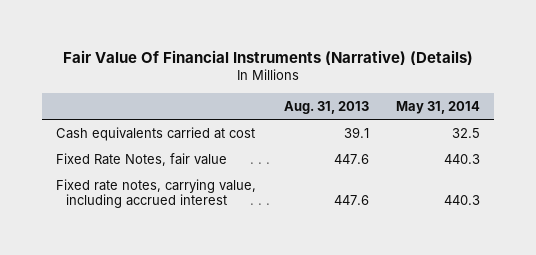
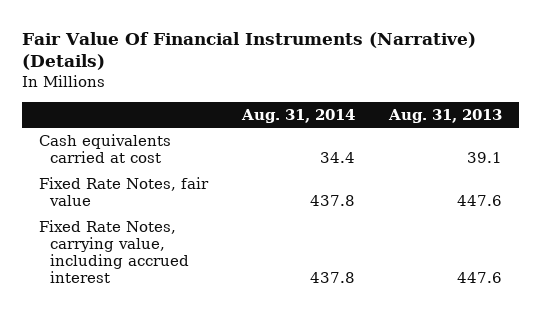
- | Aug. 31, 2013 | May 31, 2014
+ | Aug. 31, 2014 | Aug. 31, 2013
- Fixed rate notes, carrying value, including accrued interest | 447.6 | 440.3
+ Fixed Rate Notes, carrying value, including accrued interest | 437.8 | 447.6

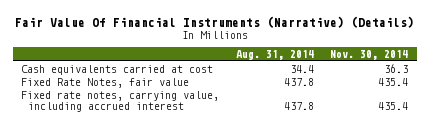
- | Aug. 31, 2014 | Aug. 31, 2013
+ | Aug. 31, 2014 | Nov. 30, 2014
- Fixed Rate Notes, carrying value, including accrued interest | 437.8 | 447.6
+ Fixed rate notes, carrying value, including accrued interest | 437.8 | 435.4

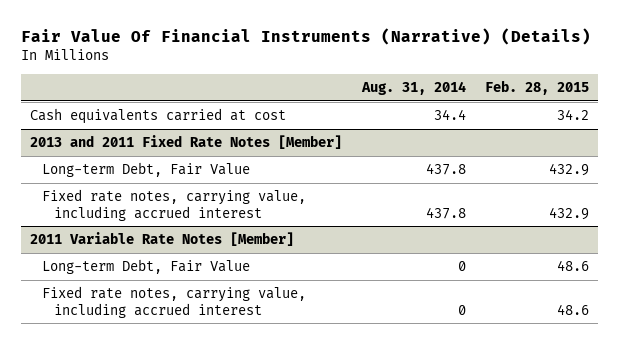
- | Aug. 31, 2014 | Nov. 30, 2014
+ | Aug. 31, 2014 | Feb. 28, 2015
- Fixed Rate Notes, fair value | 437.8 | 435.4
+ 2013 and 2011 Fixed Rate Notes [Member]
+ Long-term Debt, Fair Value | 437.8 | 432.9
+ 2011 Variable Rate Notes [Member]
+ Long-term Debt, Fair Value | 0 | 48.6
+ Fixed rate notes, carrying value, including accrued interest | 0 | 48.6

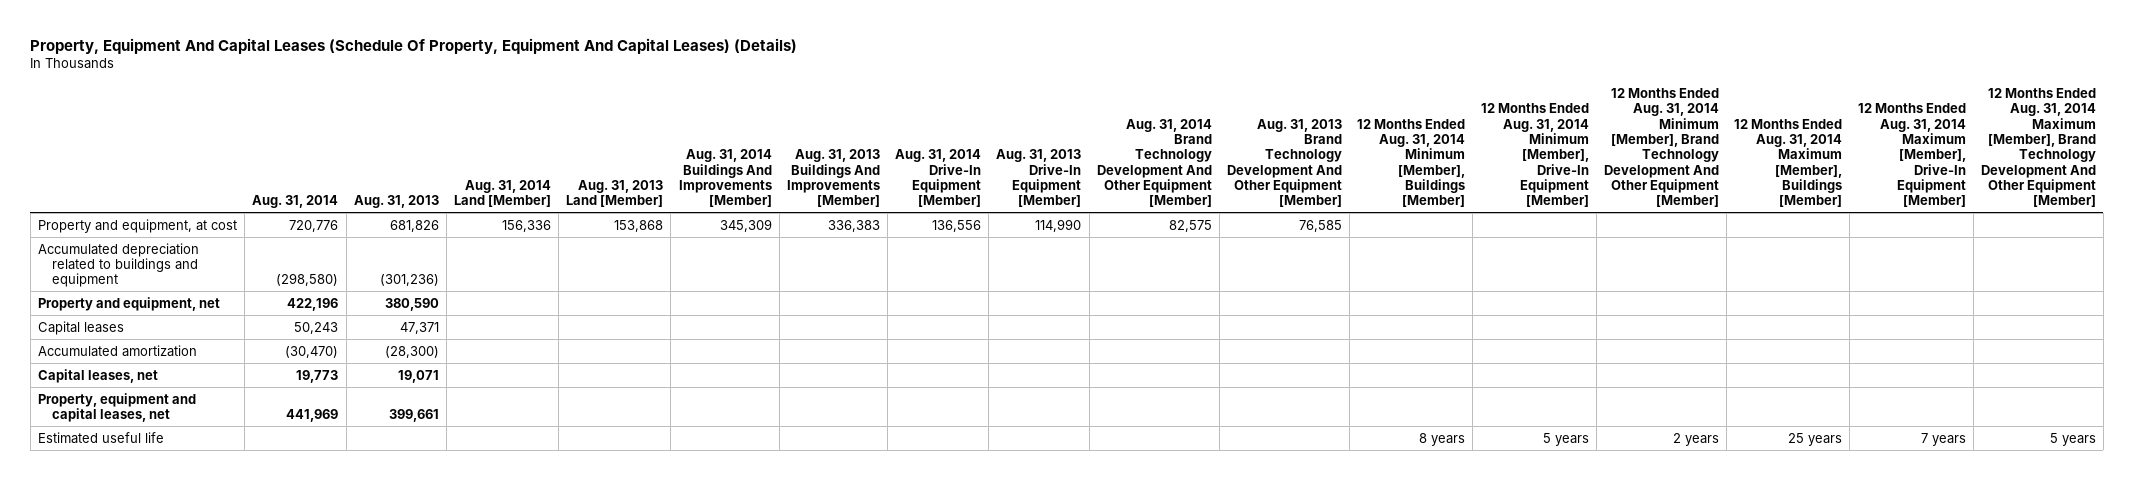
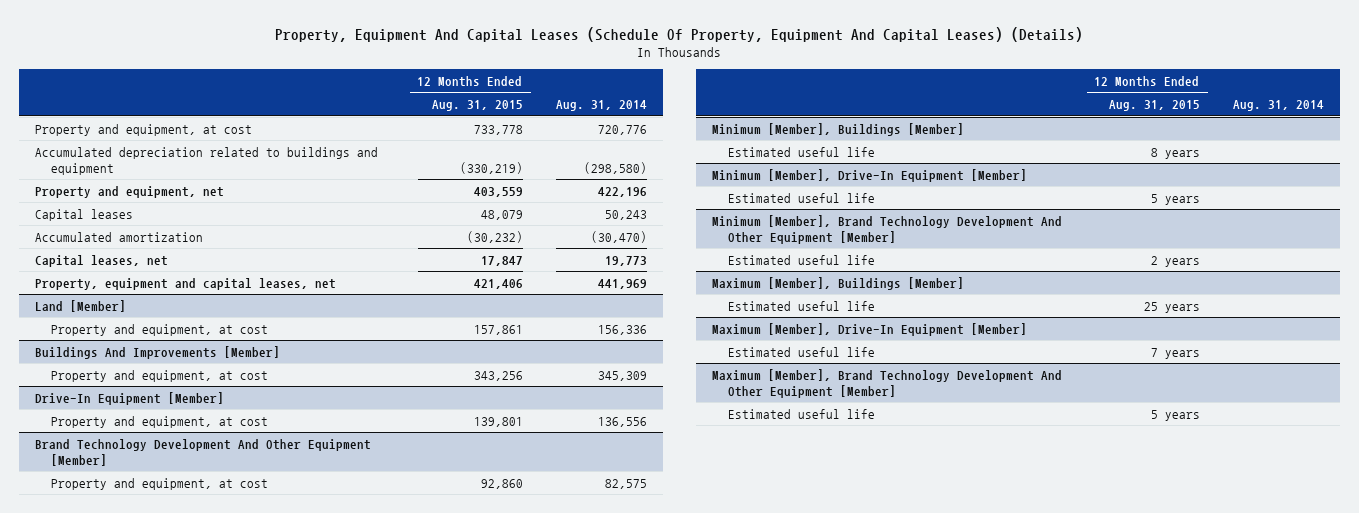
- | Aug. 31, 2014 | Aug. 31, 2013 | Aug. 31, 2014 Land [Member] | Aug. 31, 2013 Land [Member] | Aug. 31, 2014 Buildings And Improvements [Member] | Aug. 31, 2013 Buildings And Improvements [Member] | Aug. 31, 2014 Drive-In Equipment [Member] | Aug. 31, 2013 Drive-In Equipment [Member] | Aug. 31, 2014 Brand Technology Development And Other Equipment [Member] | Aug. 31, 2013 Brand Technology Development And Other Equipment [Member] | 12 Months Ended Aug. 31, 2014 Minimum [Member], Buildings [Member] | 12 Months Ended Aug. 31, 2014 Minimum [Member], Drive-In Equipment [Member] | 12 Months Ended Aug. 31, 2014 Minimum [Member], Brand Technology Development And Other Equipment [Member] | 12 Months Ended Aug. 31, 2014 Maximum [Member], Buildings [Member] | 12 Months Ended Aug. 31, 2014 Maximum [Member], Drive-In Equipment [Member] | 12 Months Ended Aug. 31, 2014 Maximum [Member], Brand Technology Development And Other Equipment [Member]
+ | 12 Months Ended Aug. 31, 2015 | Aug. 31, 2014
+ Land [Member]
+ Property and equipment, at cost | 157,861 | 156,336
+ Buildings And Improvements [Member]
+ Property and equipment, at cost | 343,256 | 345,309
+ Drive-In Equipment [Member]
+ Property and equipment, at cost | 139,801 | 136,556
+ Brand Technology Development And Other Equipment [Member]
+ Property and equipment, at cost | 92,860 | 82,575
+ Minimum [Member], Buildings [Member]
+ Minimum [Member], Drive-In Equipment [Member]
+ Estimated useful life | 5 years |
+ Minimum [Member], Brand Technology Development And Other Equipment [Member]
+ Estimated useful life | 2 years |
+ Maximum [Member], Buildings [Member]
+ Estimated useful life | 25 years |
+ Maximum [Member], Drive-In Equipment [Member]
+ Estimated useful life | 7 years |
+ Maximum [Member], Brand Technology Development And Other Equipment [Member]
+ Estimated useful life | 5 years |

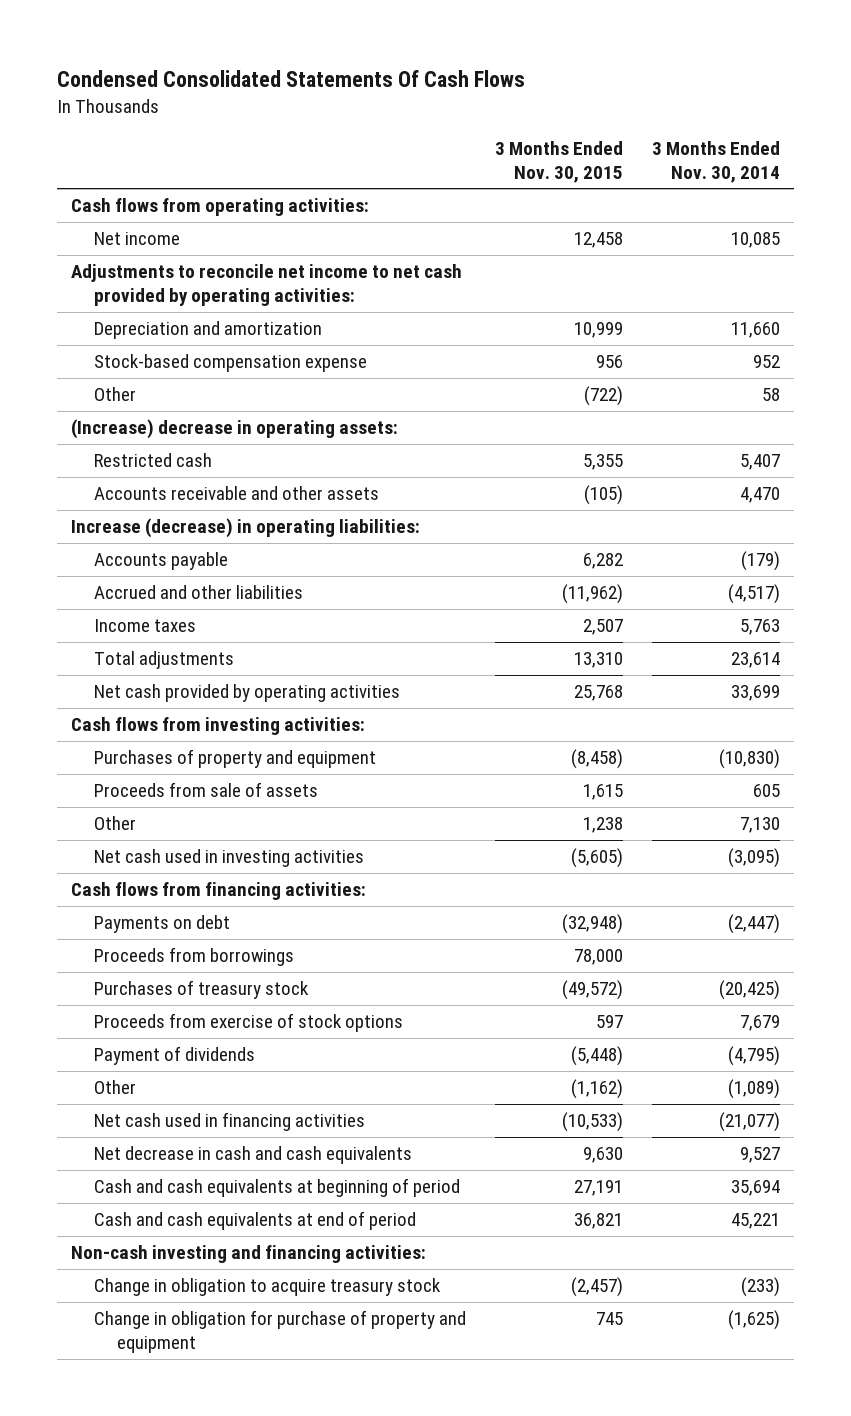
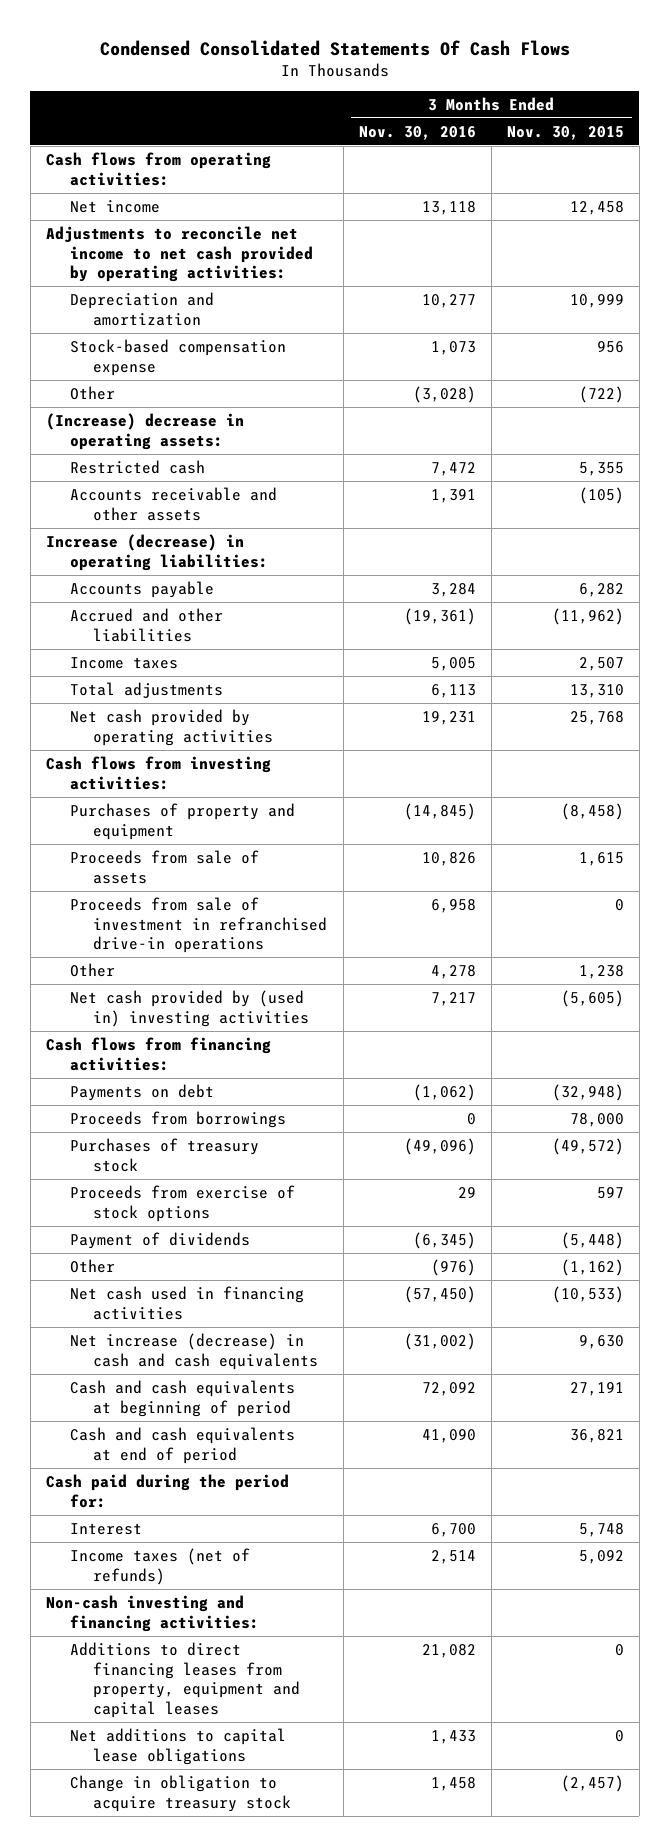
- | 3 Months Ended Nov. 30, 2015 | 3 Months Ended Nov. 30, 2014
+ | 3 Months Ended Nov. 30, 2016 | 3 Months Ended Nov. 30, 2015
+ Proceeds from sale of investment in refranchised drive-in operations | 6,958 | 0
- Net cash used in investing activities | (5,605) | (3,095)
+ Net cash provided by (used in) investing activities | 7,217 | (5,605)
- Net decrease in cash and cash equivalents | 9,630 | 9,527
+ Net increase (decrease) in cash and cash equivalents | (31,002) | 9,630
+ Cash paid during the period for:
+ Interest | 6,700 | 5,748
+ Income taxes (net of refunds) | 2,514 | 5,092
+ Additions to direct financing leases from property, equipment and capital leases | 21,082 | 0
+ Net additions to capital lease obligations | 1,433 | 0
- Change in obligation for purchase of property and equipment | 745 | (1,625)

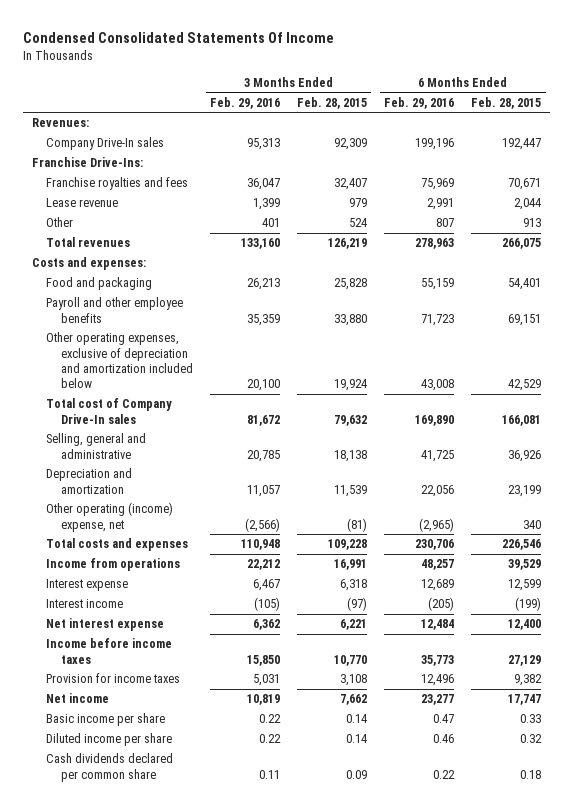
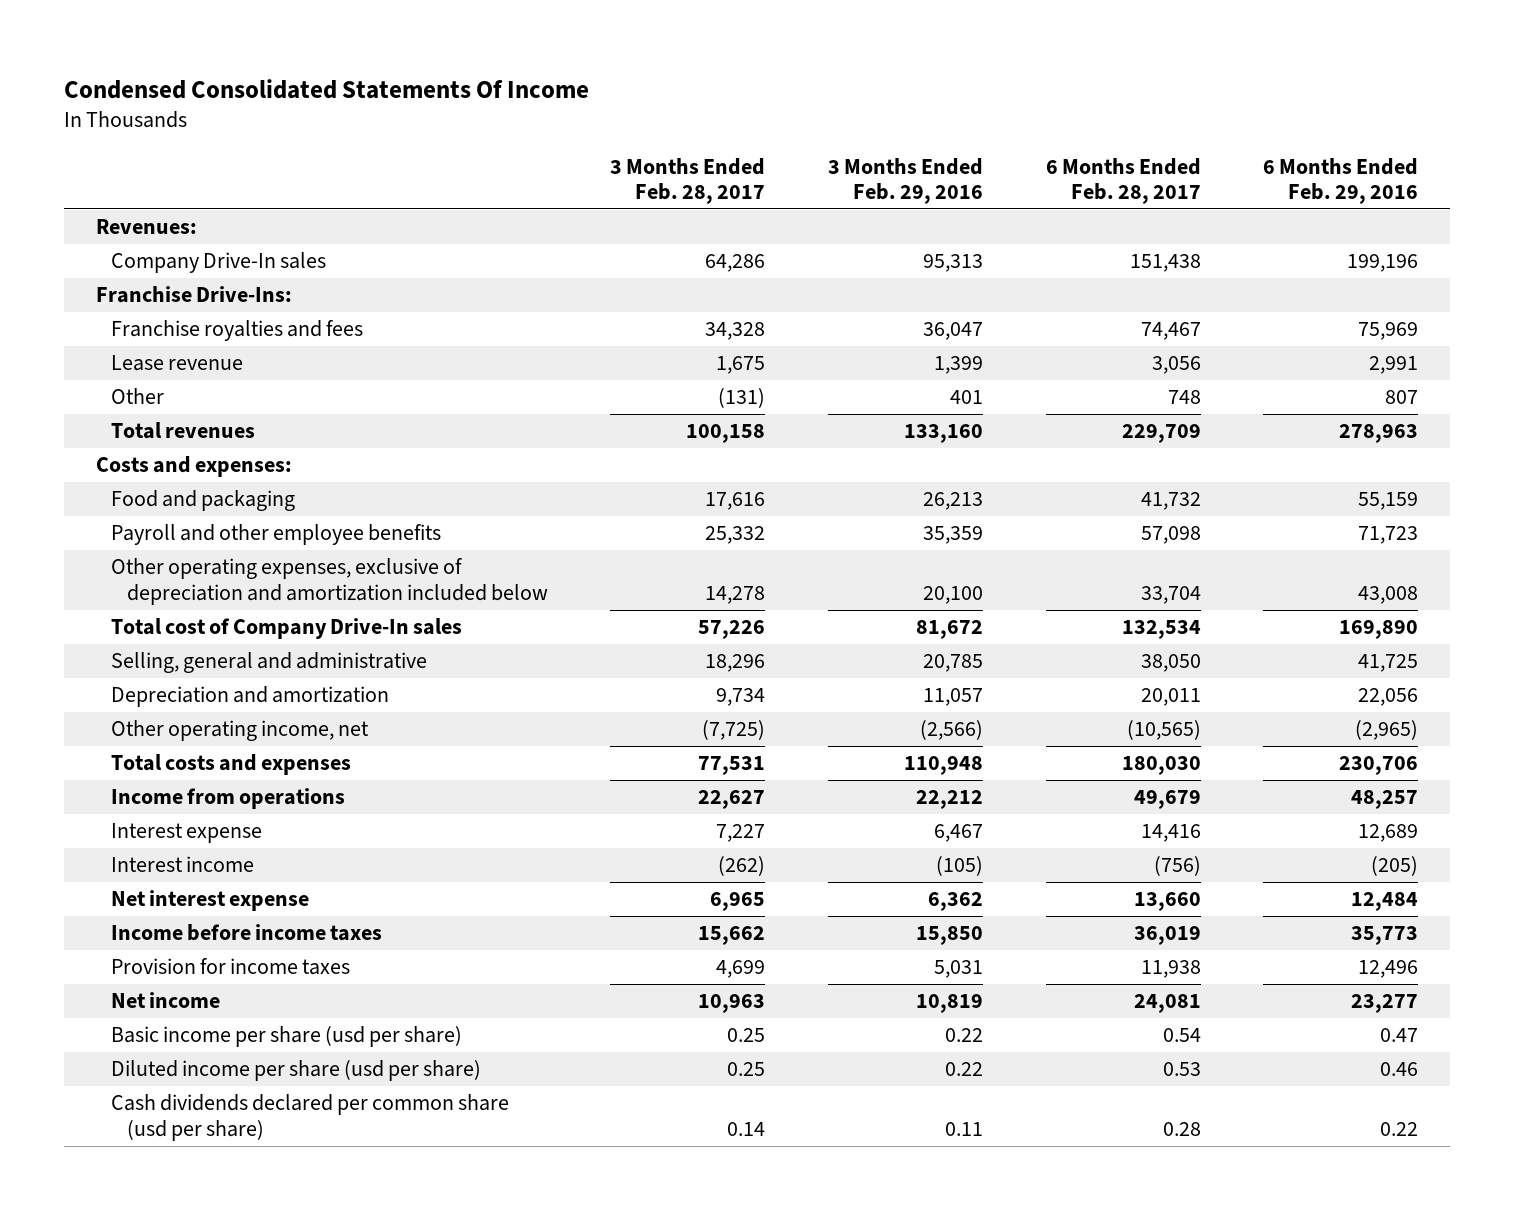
- | 3 Months Ended Feb. 29, 2016 | 3 Months Ended Feb. 28, 2015 | 6 Months Ended Feb. 29, 2016 | 6 Months Ended Feb. 28, 2015
+ | 3 Months Ended Feb. 28, 2017 | 3 Months Ended Feb. 29, 2016 | 6 Months Ended Feb. 28, 2017 | 6 Months Ended Feb. 29, 2016
- Other operating (income) expense, net | (2,566) | (81) | (2,965) | 340
+ Other operating income, net | (7,725) | (2,566) | (10,565) | (2,965)
- Basic income per share | 0.22 | 0.14 | 0.47 | 0.33
- Diluted income per share | 0.22 | 0.14 | 0.46 | 0.32
- Cash dividends declared per common share | 0.11 | 0.09 | 0.22 | 0.18
+ Basic income per share (usd per share) | 0.25 | 0.22 | 0.54 | 0.47
+ Diluted income per share (usd per share) | 0.25 | 0.22 | 0.53 | 0.46
+ Cash dividends declared per common share (usd per share) | 0.14 | 0.11 | 0.28 | 0.22

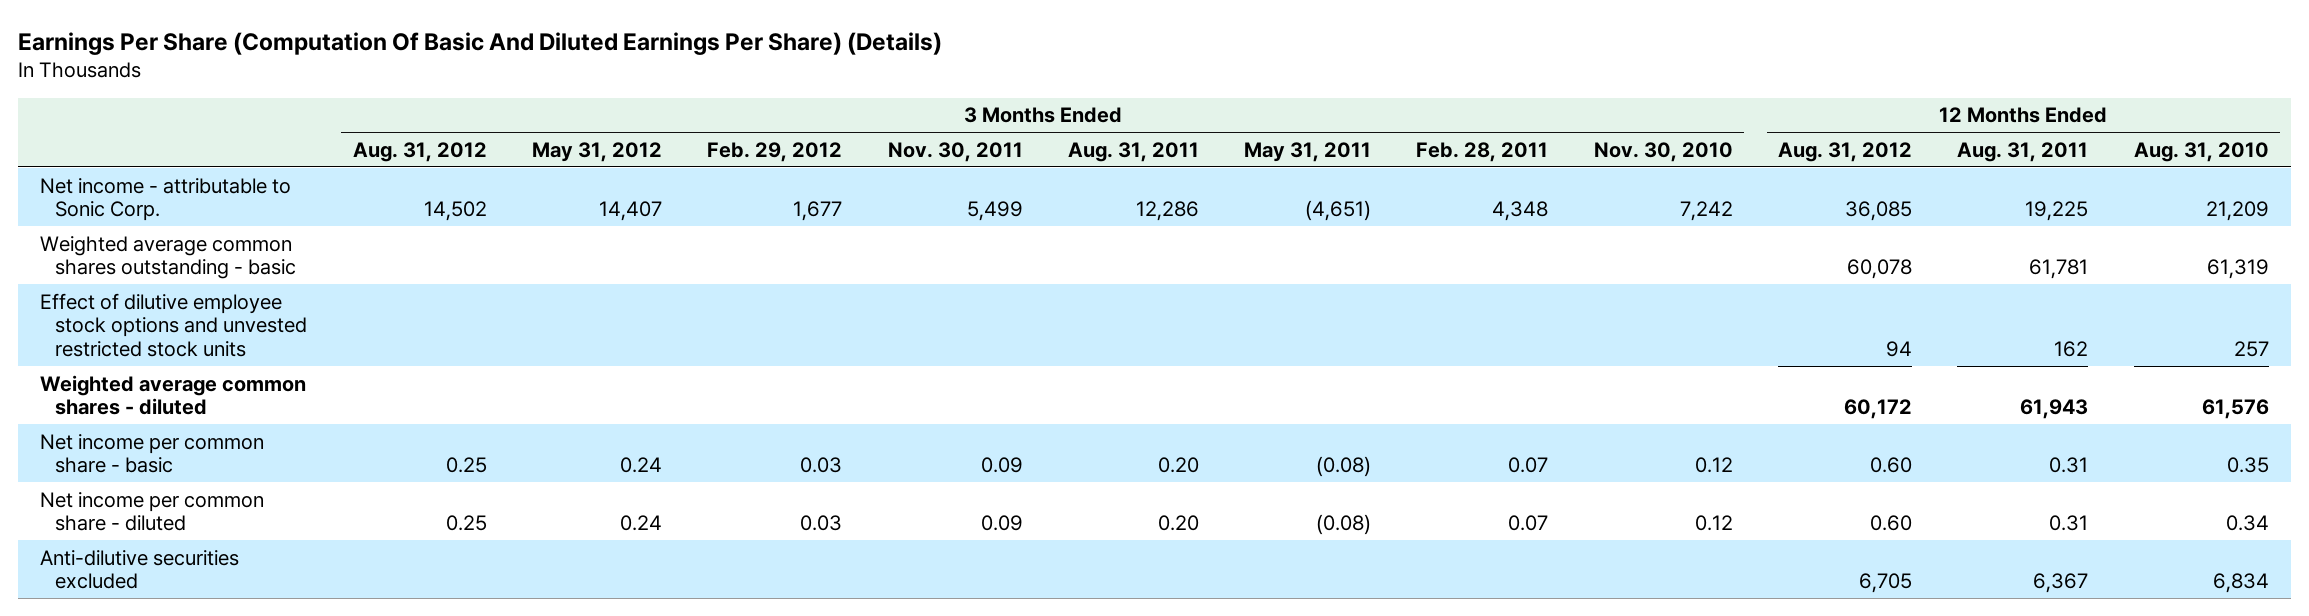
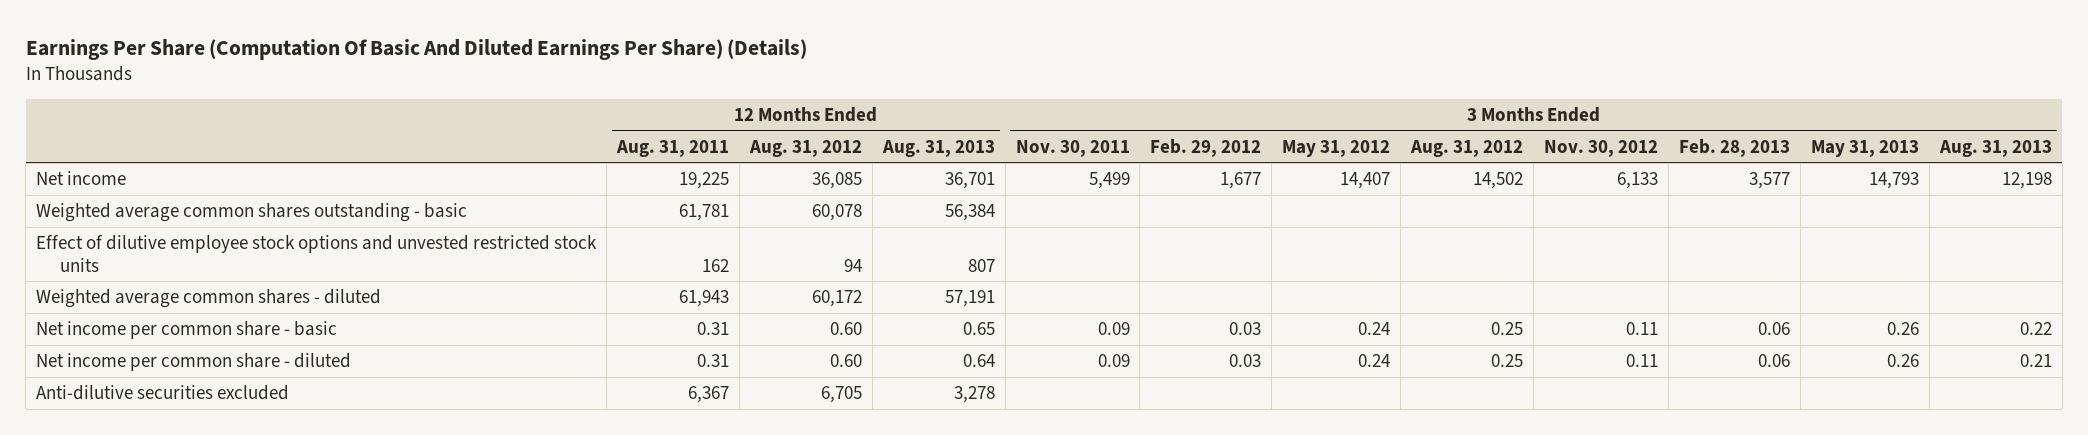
- | 3 Months Ended Aug. 31, 2012 | 3 Months Ended May 31, 2012 | 3 Months Ended Feb. 29, 2012 | 3 Months Ended Nov. 30, 2011 | 3 Months Ended Aug. 31, 2011 | 3 Months Ended May 31, 2011 | 3 Months Ended Feb. 28, 2011 | 3 Months Ended Nov. 30, 2010 | 12 Months Ended Aug. 31, 2012 | 12 Months Ended Aug. 31, 2011 | 12 Months Ended Aug. 31, 2010
+ | 12 Months Ended Aug. 31, 2011 | 12 Months Ended Aug. 31, 2012 | 12 Months Ended Aug. 31, 2013 | 3 Months Ended Nov. 30, 2011 | 3 Months Ended Feb. 29, 2012 | 3 Months Ended May 31, 2012 | 3 Months Ended Aug. 31, 2012 | 3 Months Ended Nov. 30, 2012 | 3 Months Ended Feb. 28, 2013 | 3 Months Ended May 31, 2013 | 3 Months Ended Aug. 31, 2013
- Net income - attributable to Sonic Corp. | 14,502 | 14,407 | 1,677 | 5,499 | 12,286 | (4,651) | 4,348 | 7,242 | 36,085 | 19,225 | 21,209
+ Net income | 19,225 | 36,085 | 36,701 | 5,499 | 1,677 | 14,407 | 14,502 | 6,133 | 3,577 | 14,793 | 12,198

